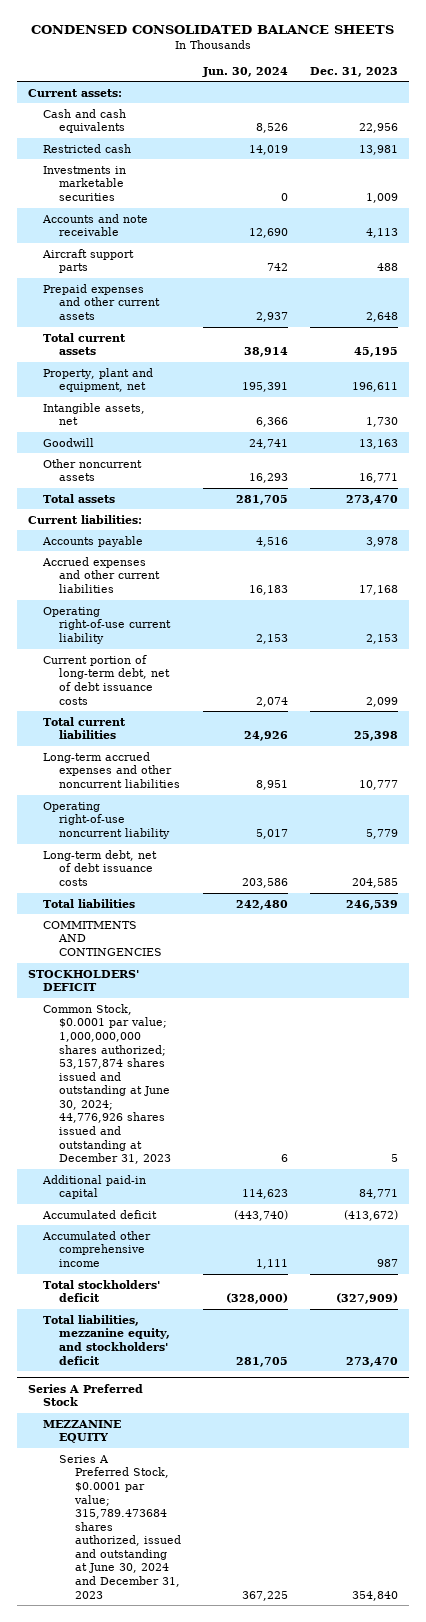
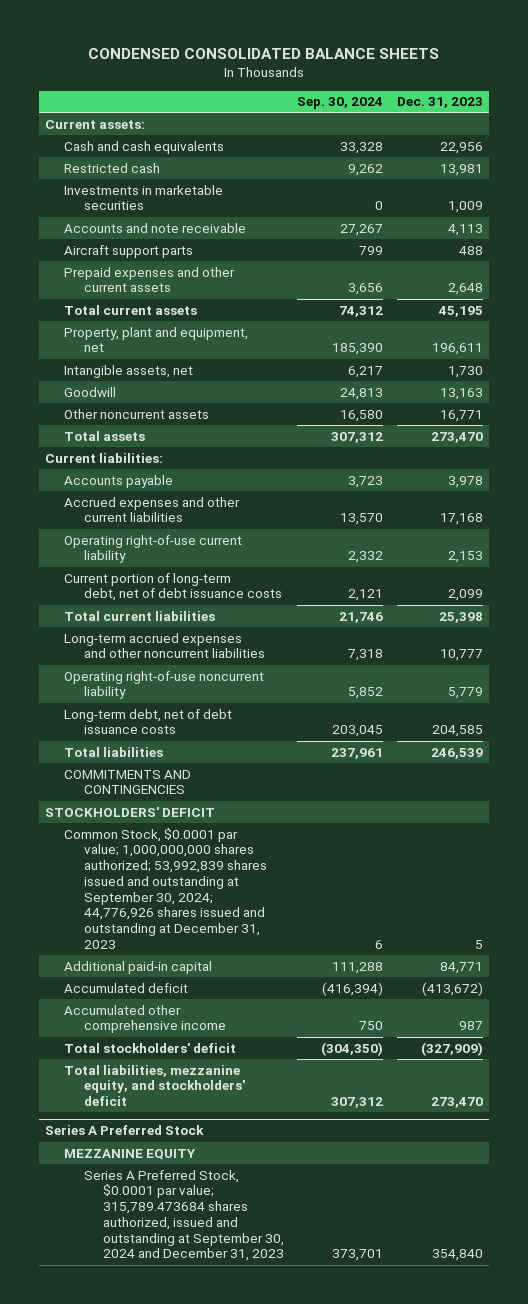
- | Jun. 30, 2024 | Dec. 31, 2023
+ | Sep. 30, 2024 | Dec. 31, 2023
- Common Stock, $0.0001 par value; 1,000,000,000 shares authorized; 53,157,874 shares issued and outstanding at June 30, 2024; 44,776,926 shares issued and outstanding at December 31, 2023 | 6 | 5
+ Common Stock, $0.0001 par value; 1,000,000,000 shares authorized; 53,992,839 shares issued and outstanding at September 30, 2024; 44,776,926 shares issued and outstanding at December 31, 2023 | 6 | 5
@ Series A Preferred Stock
- Series A Preferred Stock, $0.0001 par value; 315,789.473684 shares authorized, issued and outstanding at June 30, 2024 and December 31, 2023 | 367,225 | 354,840
+ Series A Preferred Stock, $0.0001 par value; 315,789.473684 shares authorized, issued and outstanding at September 30, 2024 and December 31, 2023 | 373,701 | 354,840

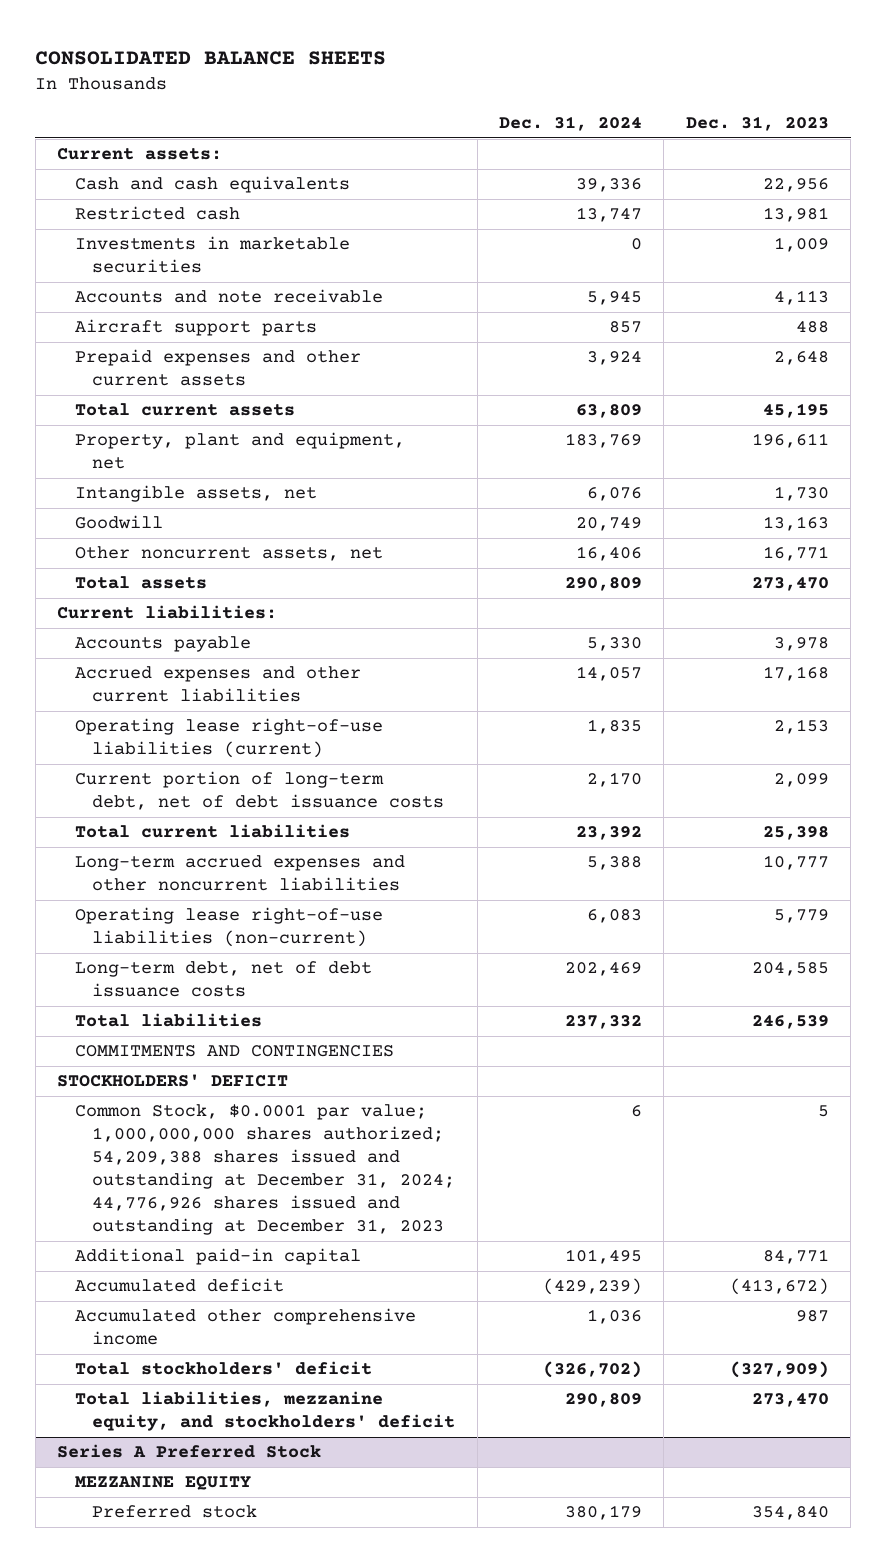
- CONDENSED CONSOLIDATED BALANCE SHEETS
+ CONSOLIDATED BALANCE SHEETS
- | Sep. 30, 2024 | Dec. 31, 2023
+ | Dec. 31, 2024 | Dec. 31, 2023
- Other noncurrent assets | 16,580 | 16,771
+ Other noncurrent assets, net | 16,406 | 16,771
- Operating right-of-use current liability | 2,332 | 2,153
+ Operating lease right-of-use liabilities (current) | 1,835 | 2,153
- Operating right-of-use noncurrent liability | 5,852 | 5,779
+ Operating lease right-of-use liabilities (non-current) | 6,083 | 5,779
- Common Stock, $0.0001 par value; 1,000,000,000 shares authorized; 53,992,839 shares issued and outstanding at September 30, 2024; 44,776,926 shares issued and outstanding at December 31, 2023 | 6 | 5
+ Common Stock, $0.0001 par value; 1,000,000,000 shares authorized; 54,209,388 shares issued and outstanding at December 31, 2024; 44,776,926 shares issued and outstanding at December 31, 2023 | 6 | 5
@ Series A Preferred Stock
- Series A Preferred Stock, $0.0001 par value; 315,789.473684 shares authorized, issued and outstanding at September 30, 2024 and December 31, 2023 | 373,701 | 354,840
+ Preferred stock | 380,179 | 354,840

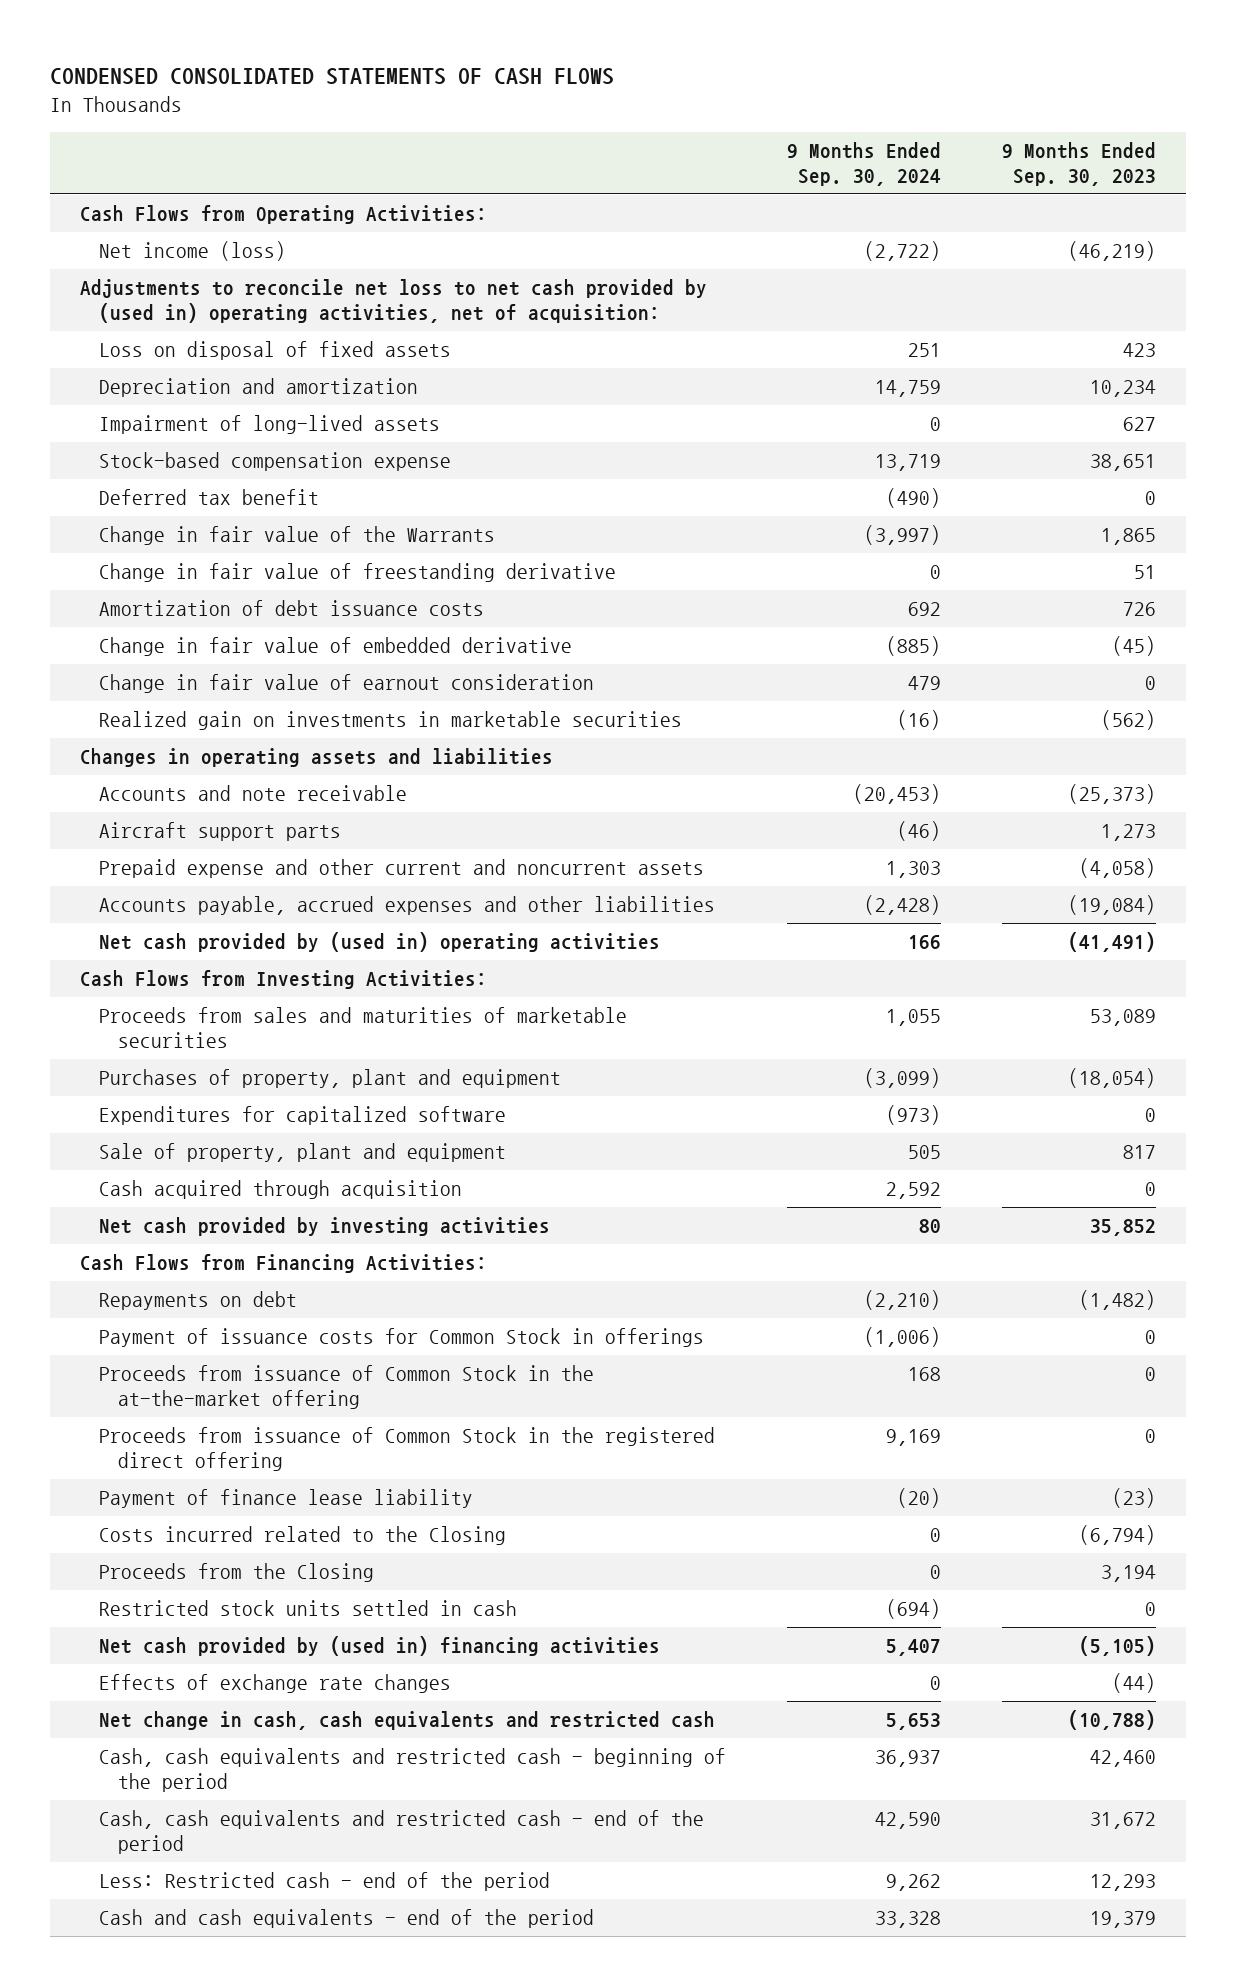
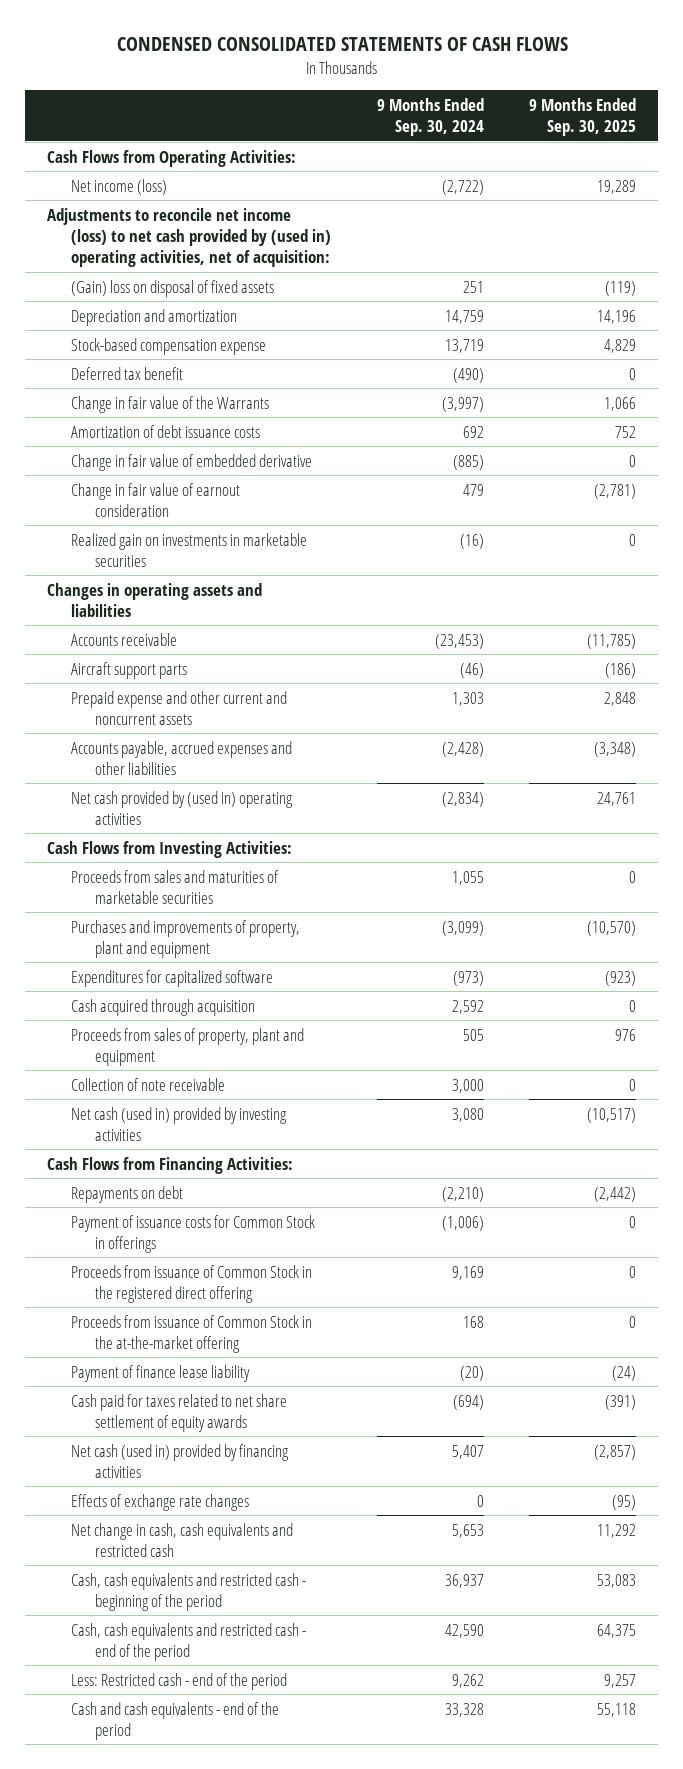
- | 9 Months Ended Sep. 30, 2024 | 9 Months Ended Sep. 30, 2023
+ | 9 Months Ended Sep. 30, 2024 | 9 Months Ended Sep. 30, 2025
- Adjustments to reconcile net loss to net cash provided by (used in) operating activities, net of acquisition:
- Loss on disposal of fixed assets | 251 | 423
+ Adjustments to reconcile net income (loss) to net cash provided by (used in) operating activities, net of acquisition:
+ (Gain) loss on disposal of fixed assets | 251 | (119)
- Impairment of long-lived assets | 0 | 627
- Change in fair value of freestanding derivative | 0 | 51
- Accounts and note receivable | (20,453) | (25,373)
+ Accounts receivable | (23,453) | (11,785)
- Net cash provided by (used in) operating activities | 166 | (41,491)
+ Net cash provided by (used in) operating activities | (2,834) | 24,761
- Purchases of property, plant and equipment | (3,099) | (18,054)
+ Purchases and improvements of property, plant and equipment | (3,099) | (10,570)
- Sale of property, plant and equipment | 505 | 817
- Net cash provided by investing activities | 80 | 35,852
+ Proceeds from sales of property, plant and equipment | 505 | 976
+ Collection of note receivable | 3,000 | 0
+ Net cash (used in) provided by investing activities | 3,080 | (10,517)
moved down: Proceeds from issuance of Common Stock in the at-the-market offering | 168 | 0
- Costs incurred related to the Closing | 0 | (6,794)
- Proceeds from the Closing | 0 | 3,194
- Restricted stock units settled in cash | (694) | 0
- Net cash provided by (used in) financing activities | 5,407 | (5,105)
+ Cash paid for taxes related to net share settlement of equity awards | (694) | (391)
+ Net cash (used in) provided by financing activities | 5,407 | (2,857)

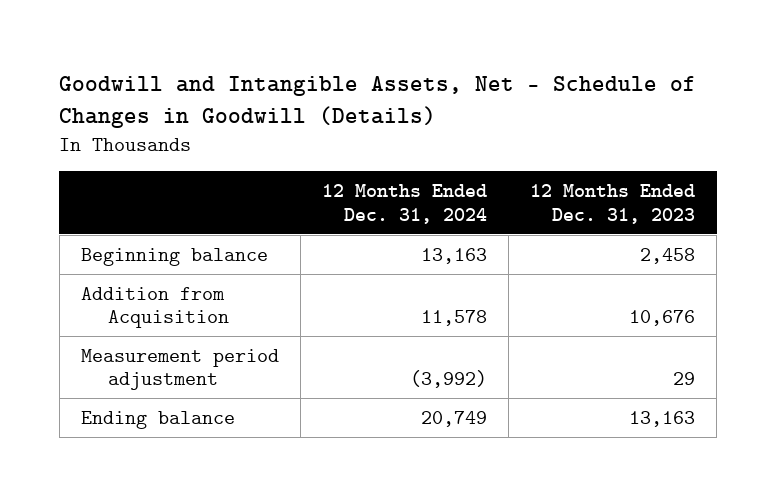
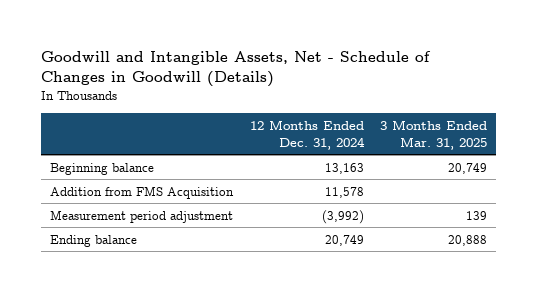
- | 12 Months Ended Dec. 31, 2024 | 12 Months Ended Dec. 31, 2023
+ | 12 Months Ended Dec. 31, 2024 | 3 Months Ended Mar. 31, 2025
- Addition from Acquisition | 11,578 | 10,676
+ Addition from FMS Acquisition | 11,578 |

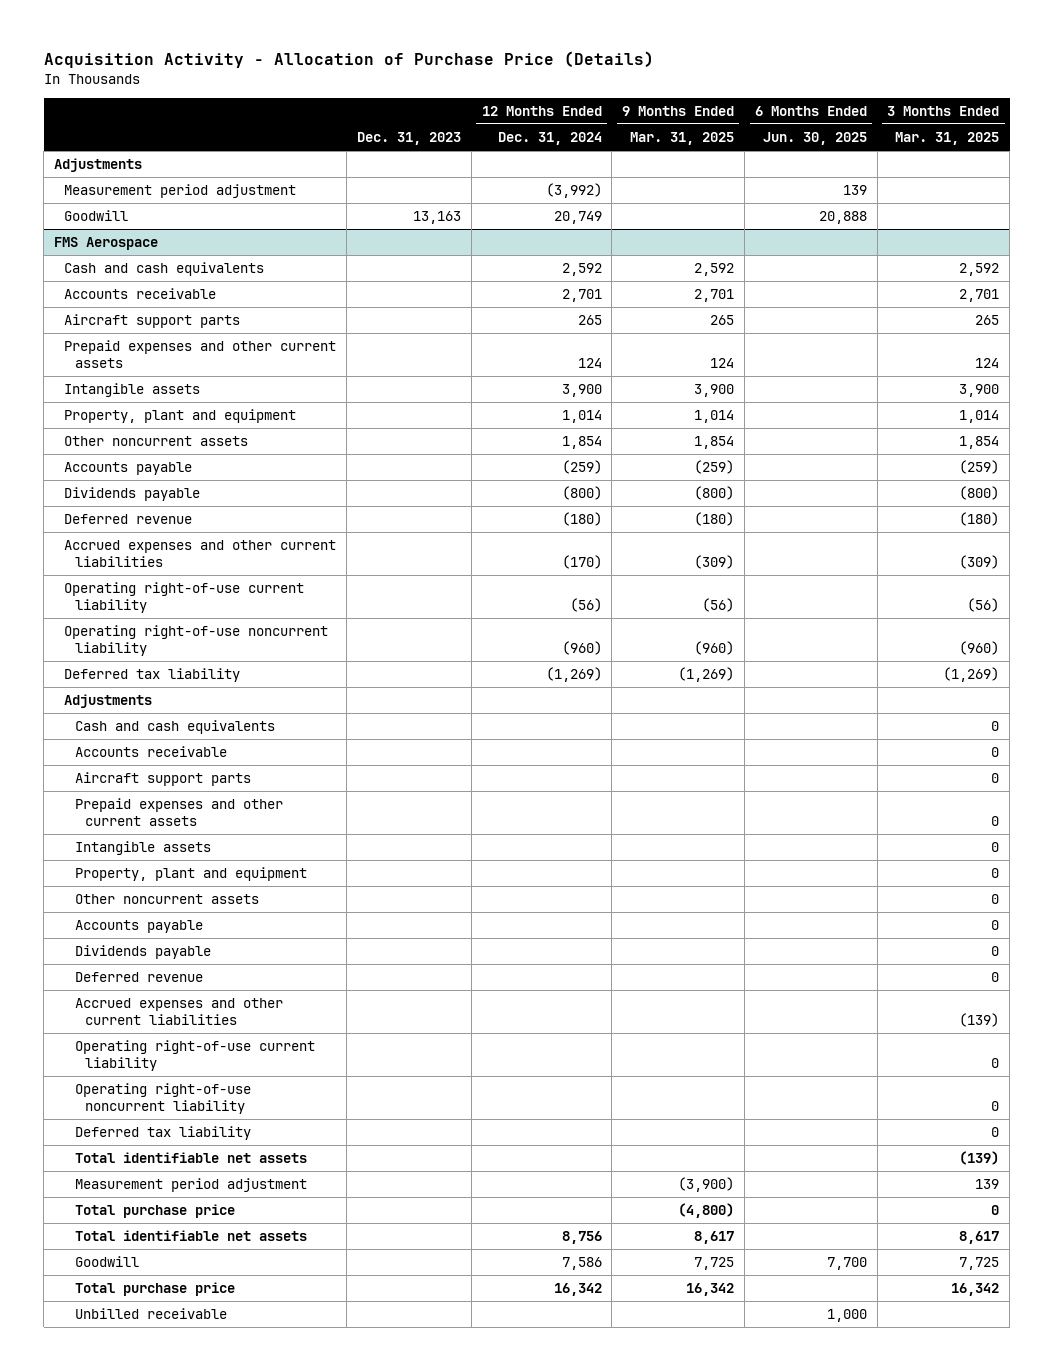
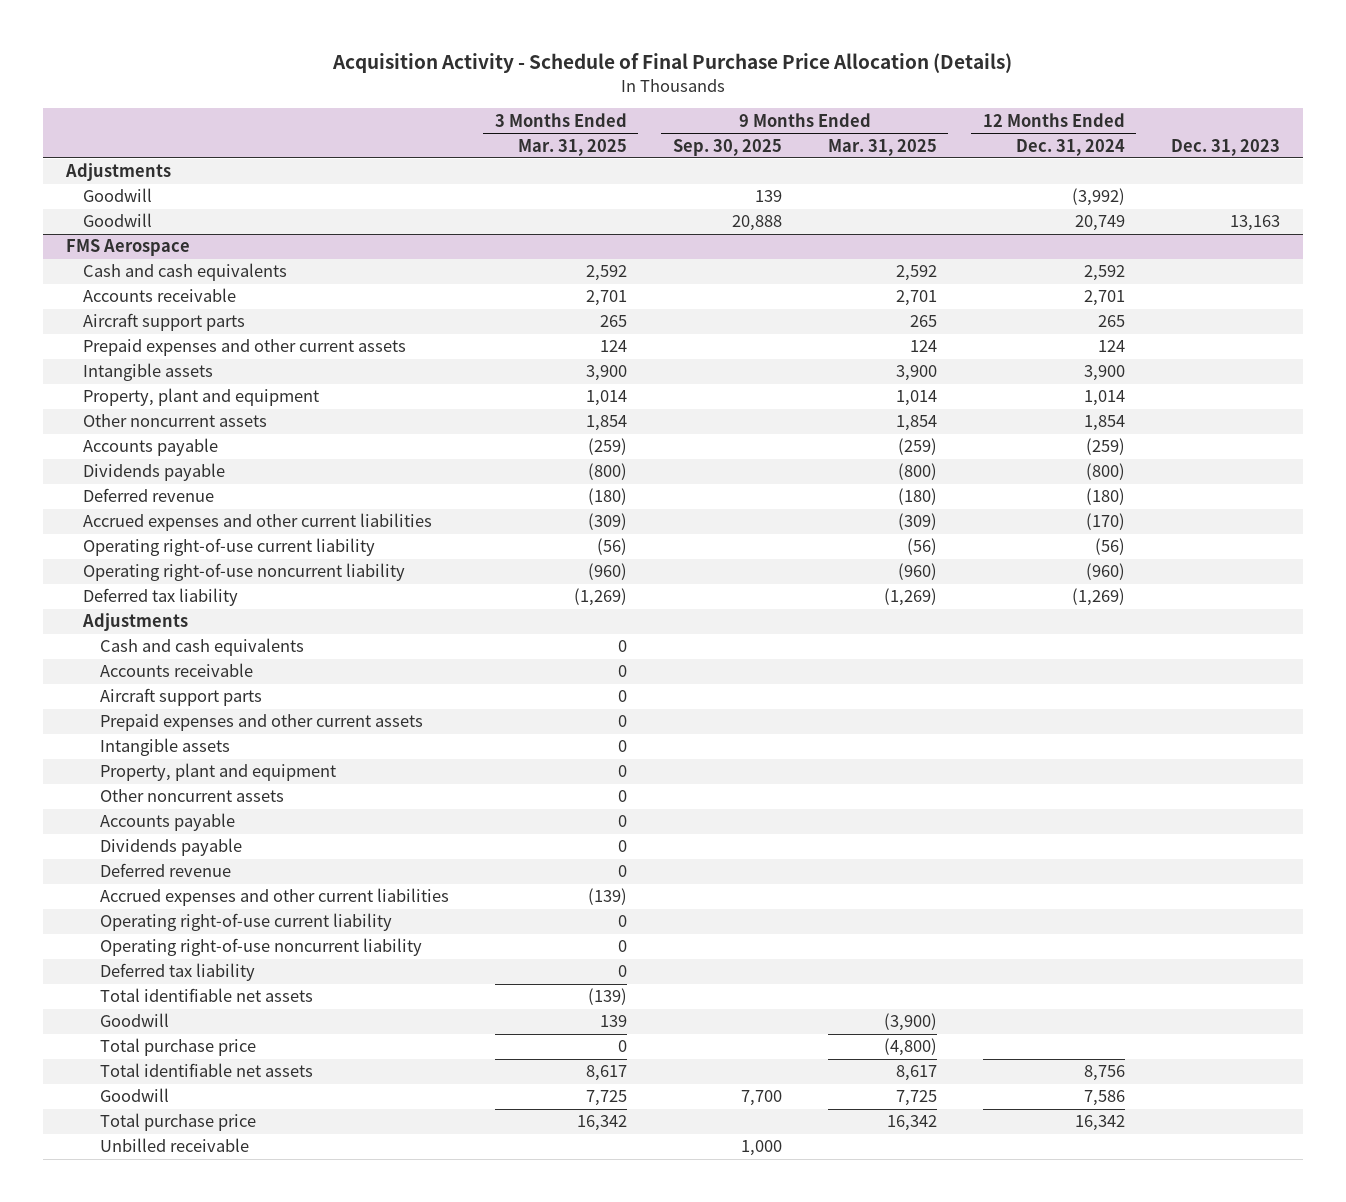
- Acquisition Activity - Allocation of Purchase Price (Details)
+ Acquisition Activity - Schedule of Final Purchase Price Allocation (Details)
- | Dec. 31, 2023 | 12 Months Ended Dec. 31, 2024 | 9 Months Ended Mar. 31, 2025 | 6 Months Ended Jun. 30, 2025 | 3 Months Ended Mar. 31, 2025
+ | 3 Months Ended Mar. 31, 2025 | 9 Months Ended Sep. 30, 2025 | 9 Months Ended Mar. 31, 2025 | 12 Months Ended Dec. 31, 2024 | Dec. 31, 2023
- Measurement period adjustment | | (3,992) | | 139 |
+ Goodwill | | 139 | | (3,992) |
@ FMS Aerospace
- Measurement period adjustment | | | (3,900) | | 139
+ Goodwill | 139 | | (3,900) | |

